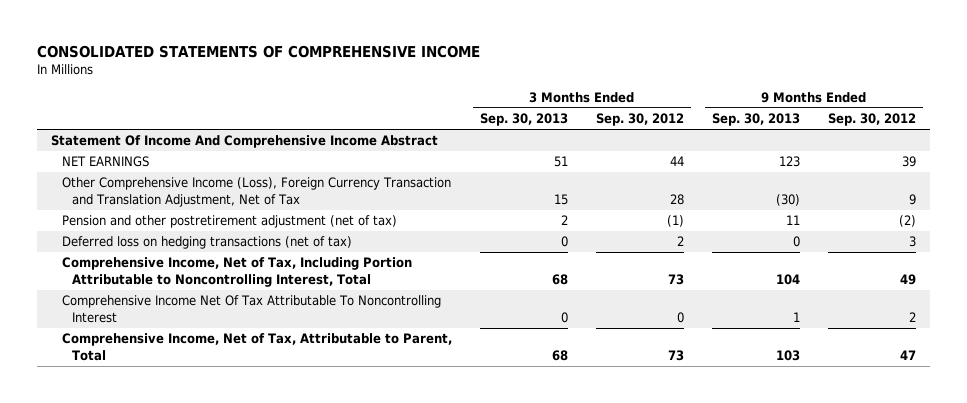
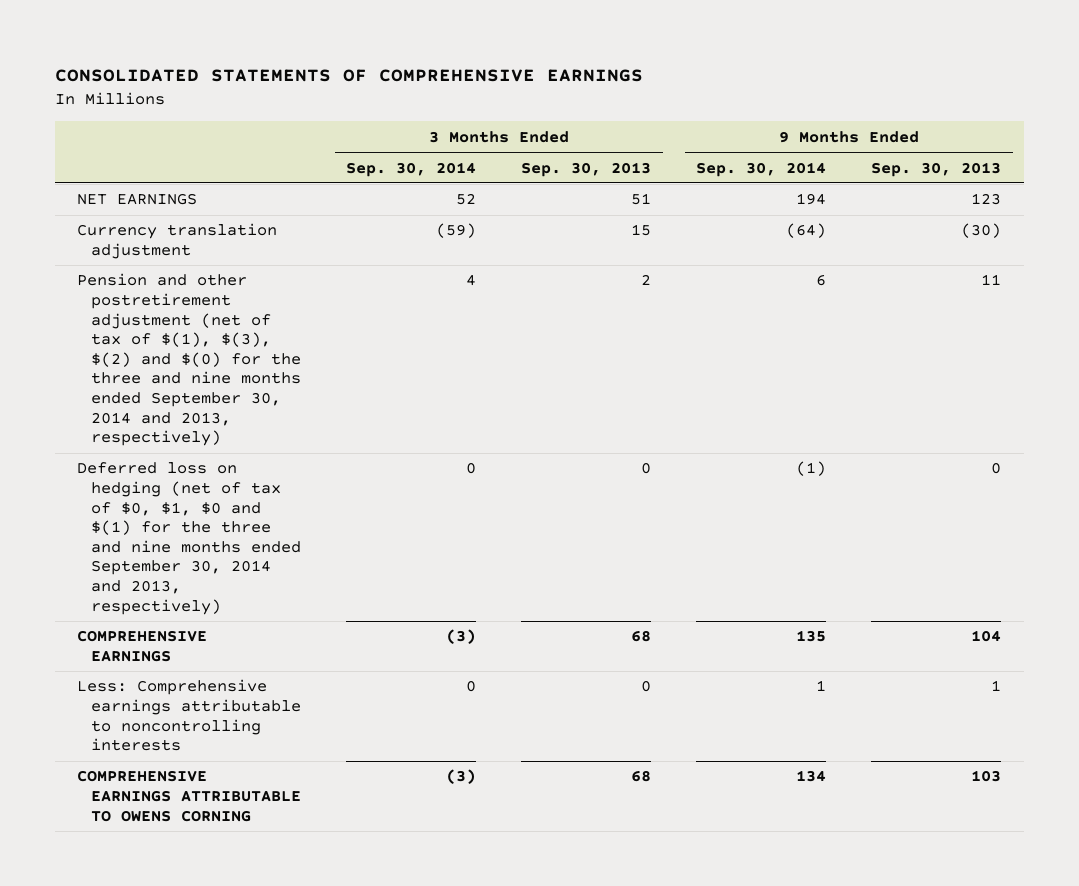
- CONSOLIDATED STATEMENTS OF COMPREHENSIVE INCOME
+ CONSOLIDATED STATEMENTS OF COMPREHENSIVE EARNINGS
- | 3 Months Ended Sep. 30, 2013 | 3 Months Ended Sep. 30, 2012 | 9 Months Ended Sep. 30, 2013 | 9 Months Ended Sep. 30, 2012
+ | 3 Months Ended Sep. 30, 2014 | 3 Months Ended Sep. 30, 2013 | 9 Months Ended Sep. 30, 2014 | 9 Months Ended Sep. 30, 2013
- Statement Of Income And Comprehensive Income Abstract
- Other Comprehensive Income (Loss), Foreign Currency Transaction and Translation Adjustment, Net of Tax | 15 | 28 | (30) | 9
- Pension and other postretirement adjustment (net of tax) | 2 | (1) | 11 | (2)
- Deferred loss on hedging transactions (net of tax) | 0 | 2 | 0 | 3
- Comprehensive Income, Net of Tax, Including Portion Attributable to Noncontrolling Interest, Total | 68 | 73 | 104 | 49
- Comprehensive Income Net Of Tax Attributable To Noncontrolling Interest | 0 | 0 | 1 | 2
- Comprehensive Income, Net of Tax, Attributable to Parent, Total | 68 | 73 | 103 | 47
+ Currency translation adjustment | (59) | 15 | (64) | (30)
+ Pension and other postretirement adjustment (net of tax of $(1), $(3), $(2) and $(0) for the three and nine months ended September 30, 2014 and 2013, respectively) | 4 | 2 | 6 | 11
+ Deferred loss on hedging (net of tax of $0, $1, $0 and $(1) for the three and nine months ended September 30, 2014 and 2013, respectively) | 0 | 0 | (1) | 0
+ COMPREHENSIVE EARNINGS | (3) | 68 | 135 | 104
+ Less: Comprehensive earnings attributable to noncontrolling interests | 0 | 0 | 1 | 1
+ COMPREHENSIVE EARNINGS ATTRIBUTABLE TO OWENS CORNING | (3) | 68 | 134 | 103

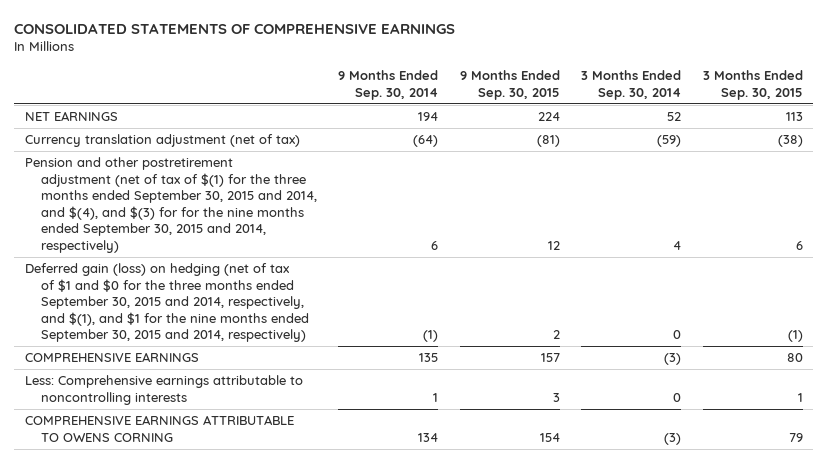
- | 3 Months Ended Sep. 30, 2014 | 3 Months Ended Sep. 30, 2013 | 9 Months Ended Sep. 30, 2014 | 9 Months Ended Sep. 30, 2013
+ | 9 Months Ended Sep. 30, 2014 | 9 Months Ended Sep. 30, 2015 | 3 Months Ended Sep. 30, 2014 | 3 Months Ended Sep. 30, 2015
- Currency translation adjustment | (59) | 15 | (64) | (30)
- Pension and other postretirement adjustment (net of tax of $(1), $(3), $(2) and $(0) for the three and nine months ended September 30, 2014 and 2013, respectively) | 4 | 2 | 6 | 11
- Deferred loss on hedging (net of tax of $0, $1, $0 and $(1) for the three and nine months ended September 30, 2014 and 2013, respectively) | 0 | 0 | (1) | 0
+ Currency translation adjustment (net of tax) | (64) | (81) | (59) | (38)
+ Pension and other postretirement adjustment (net of tax of $(1) for the three months ended September 30, 2015 and 2014, and $(4), and $(3) for for the nine months ended September 30, 2015 and 2014, respectively) | 6 | 12 | 4 | 6
+ Deferred gain (loss) on hedging (net of tax of $1 and $0 for the three months ended September 30, 2015 and 2014, respectively, and $(1), and $1 for the nine months ended September 30, 2015 and 2014, respectively) | (1) | 2 | 0 | (1)

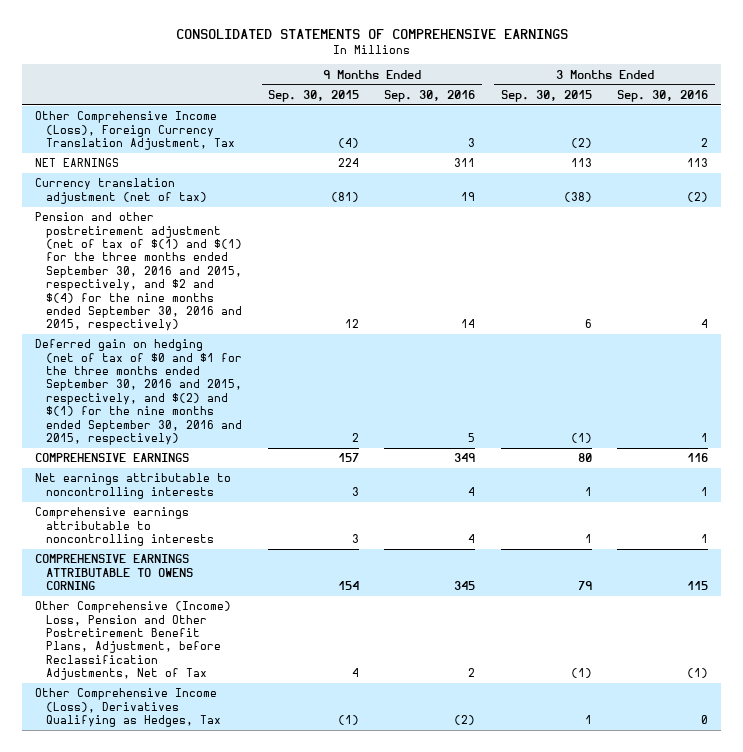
- | 9 Months Ended Sep. 30, 2014 | 9 Months Ended Sep. 30, 2015 | 3 Months Ended Sep. 30, 2014 | 3 Months Ended Sep. 30, 2015
+ | 9 Months Ended Sep. 30, 2015 | 9 Months Ended Sep. 30, 2016 | 3 Months Ended Sep. 30, 2015 | 3 Months Ended Sep. 30, 2016
+ Other Comprehensive Income (Loss), Foreign Currency Translation Adjustment, Tax | (4) | 3 | (2) | 2
- Pension and other postretirement adjustment (net of tax of $(1) for the three months ended September 30, 2015 and 2014, and $(4), and $(3) for for the nine months ended September 30, 2015 and 2014, respectively) | 6 | 12 | 4 | 6
- Deferred gain (loss) on hedging (net of tax of $1 and $0 for the three months ended September 30, 2015 and 2014, respectively, and $(1), and $1 for the nine months ended September 30, 2015 and 2014, respectively) | (1) | 2 | 0 | (1)
+ Pension and other postretirement adjustment (net of tax of $(1) and $(1) for the three months ended September 30, 2016 and 2015, respectively, and $2 and $(4) for the nine months ended September 30, 2016 and 2015, respectively) | 12 | 14 | 6 | 4
+ Deferred gain on hedging (net of tax of $0 and $1 for the three months ended September 30, 2016 and 2015, respectively, and $(2) and $(1) for the nine months ended September 30, 2016 and 2015, respectively) | 2 | 5 | (1) | 1
- Less: Comprehensive earnings attributable to noncontrolling interests | 1 | 3 | 0 | 1
+ Net earnings attributable to noncontrolling interests | 3 | 4 | 1 | 1
+ Comprehensive earnings attributable to noncontrolling interests | 3 | 4 | 1 | 1
+ Other Comprehensive (Income) Loss, Pension and Other Postretirement Benefit Plans, Adjustment, before Reclassification Adjustments, Net of Tax | 4 | 2 | (1) | (1)
+ Other Comprehensive Income (Loss), Derivatives Qualifying as Hedges, Tax | (1) | (2) | 1 | 0

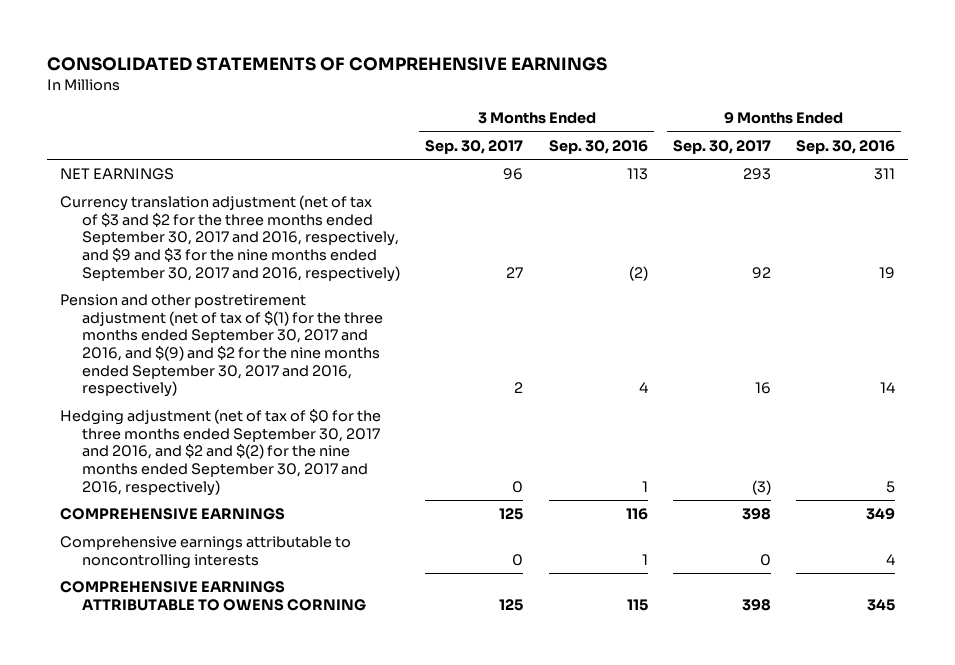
- | 9 Months Ended Sep. 30, 2015 | 9 Months Ended Sep. 30, 2016 | 3 Months Ended Sep. 30, 2015 | 3 Months Ended Sep. 30, 2016
+ | 3 Months Ended Sep. 30, 2017 | 3 Months Ended Sep. 30, 2016 | 9 Months Ended Sep. 30, 2017 | 9 Months Ended Sep. 30, 2016
- Other Comprehensive Income (Loss), Foreign Currency Translation Adjustment, Tax | (4) | 3 | (2) | 2
- Currency translation adjustment (net of tax) | (81) | 19 | (38) | (2)
- Pension and other postretirement adjustment (net of tax of $(1) and $(1) for the three months ended September 30, 2016 and 2015, respectively, and $2 and $(4) for the nine months ended September 30, 2016 and 2015, respectively) | 12 | 14 | 6 | 4
- Deferred gain on hedging (net of tax of $0 and $1 for the three months ended September 30, 2016 and 2015, respectively, and $(2) and $(1) for the nine months ended September 30, 2016 and 2015, respectively) | 2 | 5 | (1) | 1
+ Currency translation adjustment (net of tax of $3 and $2 for the three months ended September 30, 2017 and 2016, respectively, and $9 and $3 for the nine months ended September 30, 2017 and 2016, respectively) | 27 | (2) | 92 | 19
+ Pension and other postretirement adjustment (net of tax of $(1) for the three months ended September 30, 2017 and 2016, and $(9) and $2 for the nine months ended September 30, 2017 and 2016, respectively) | 2 | 4 | 16 | 14
+ Hedging adjustment (net of tax of $0 for the three months ended September 30, 2017 and 2016, and $2 and $(2) for the nine months ended September 30, 2017 and 2016, respectively) | 0 | 1 | (3) | 5
- Net earnings attributable to noncontrolling interests | 3 | 4 | 1 | 1
- Other Comprehensive (Income) Loss, Pension and Other Postretirement Benefit Plans, Adjustment, before Reclassification Adjustments, Net of Tax | 4 | 2 | (1) | (1)
- Other Comprehensive Income (Loss), Derivatives Qualifying as Hedges, Tax | (1) | (2) | 1 | 0

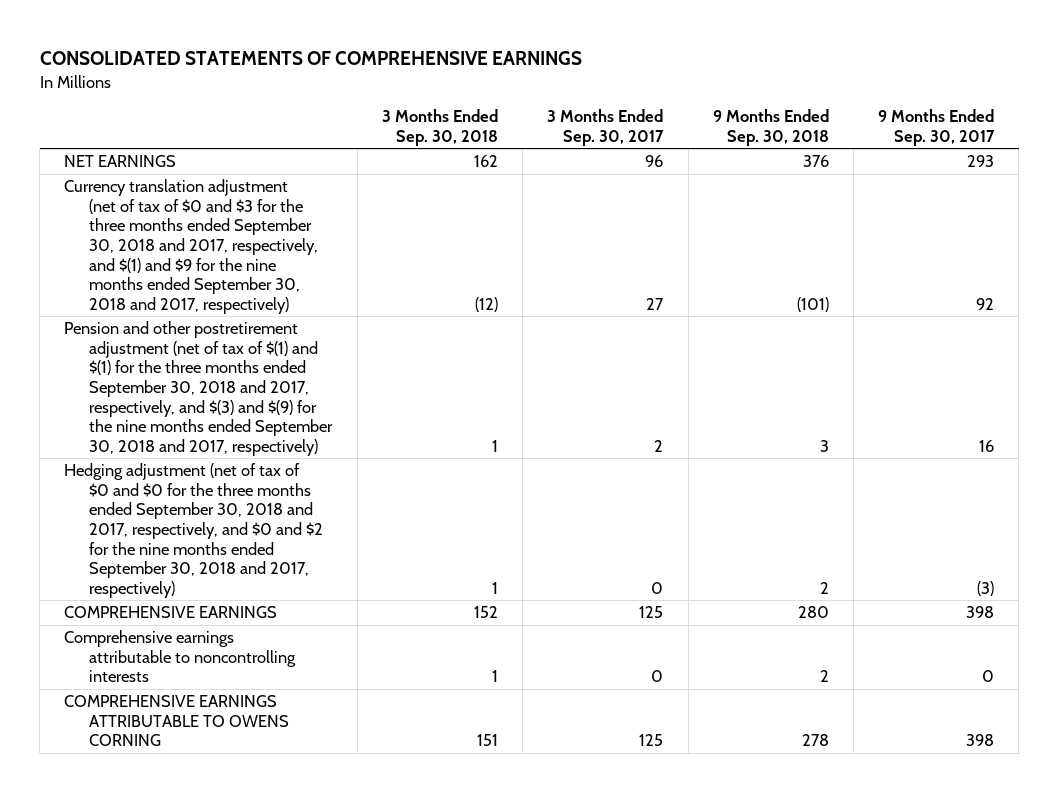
- | 3 Months Ended Sep. 30, 2017 | 3 Months Ended Sep. 30, 2016 | 9 Months Ended Sep. 30, 2017 | 9 Months Ended Sep. 30, 2016
+ | 3 Months Ended Sep. 30, 2018 | 3 Months Ended Sep. 30, 2017 | 9 Months Ended Sep. 30, 2018 | 9 Months Ended Sep. 30, 2017
- Currency translation adjustment (net of tax of $3 and $2 for the three months ended September 30, 2017 and 2016, respectively, and $9 and $3 for the nine months ended September 30, 2017 and 2016, respectively) | 27 | (2) | 92 | 19
- Pension and other postretirement adjustment (net of tax of $(1) for the three months ended September 30, 2017 and 2016, and $(9) and $2 for the nine months ended September 30, 2017 and 2016, respectively) | 2 | 4 | 16 | 14
- Hedging adjustment (net of tax of $0 for the three months ended September 30, 2017 and 2016, and $2 and $(2) for the nine months ended September 30, 2017 and 2016, respectively) | 0 | 1 | (3) | 5
+ Currency translation adjustment (net of tax of $0 and $3 for the three months ended September 30, 2018 and 2017, respectively, and $(1) and $9 for the nine months ended September 30, 2018 and 2017, respectively) | (12) | 27 | (101) | 92
+ Pension and other postretirement adjustment (net of tax of $(1) and $(1) for the three months ended September 30, 2018 and 2017, respectively, and $(3) and $(9) for the nine months ended September 30, 2018 and 2017, respectively) | 1 | 2 | 3 | 16
+ Hedging adjustment (net of tax of $0 and $0 for the three months ended September 30, 2018 and 2017, respectively, and $0 and $2 for the nine months ended September 30, 2018 and 2017, respectively) | 1 | 0 | 2 | (3)

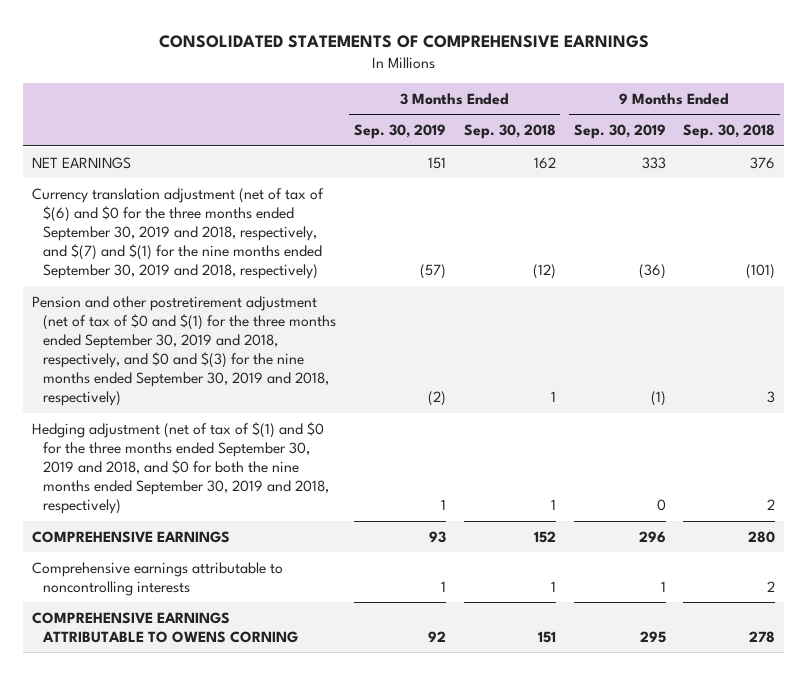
- | 3 Months Ended Sep. 30, 2018 | 3 Months Ended Sep. 30, 2017 | 9 Months Ended Sep. 30, 2018 | 9 Months Ended Sep. 30, 2017
+ | 3 Months Ended Sep. 30, 2019 | 3 Months Ended Sep. 30, 2018 | 9 Months Ended Sep. 30, 2019 | 9 Months Ended Sep. 30, 2018
- Currency translation adjustment (net of tax of $0 and $3 for the three months ended September 30, 2018 and 2017, respectively, and $(1) and $9 for the nine months ended September 30, 2018 and 2017, respectively) | (12) | 27 | (101) | 92
- Pension and other postretirement adjustment (net of tax of $(1) and $(1) for the three months ended September 30, 2018 and 2017, respectively, and $(3) and $(9) for the nine months ended September 30, 2018 and 2017, respectively) | 1 | 2 | 3 | 16
- Hedging adjustment (net of tax of $0 and $0 for the three months ended September 30, 2018 and 2017, respectively, and $0 and $2 for the nine months ended September 30, 2018 and 2017, respectively) | 1 | 0 | 2 | (3)
+ Currency translation adjustment (net of tax of $(6) and $0 for the three months ended September 30, 2019 and 2018, respectively, and $(7) and $(1) for the nine months ended September 30, 2019 and 2018, respectively) | (57) | (12) | (36) | (101)
+ Pension and other postretirement adjustment (net of tax of $0 and $(1) for the three months ended September 30, 2019 and 2018, respectively, and $0 and $(3) for the nine months ended September 30, 2019 and 2018, respectively) | (2) | 1 | (1) | 3
+ Hedging adjustment (net of tax of $(1) and $0 for the three months ended September 30, 2019 and 2018, and $0 for both the nine months ended September 30, 2019 and 2018, respectively) | 1 | 1 | 0 | 2

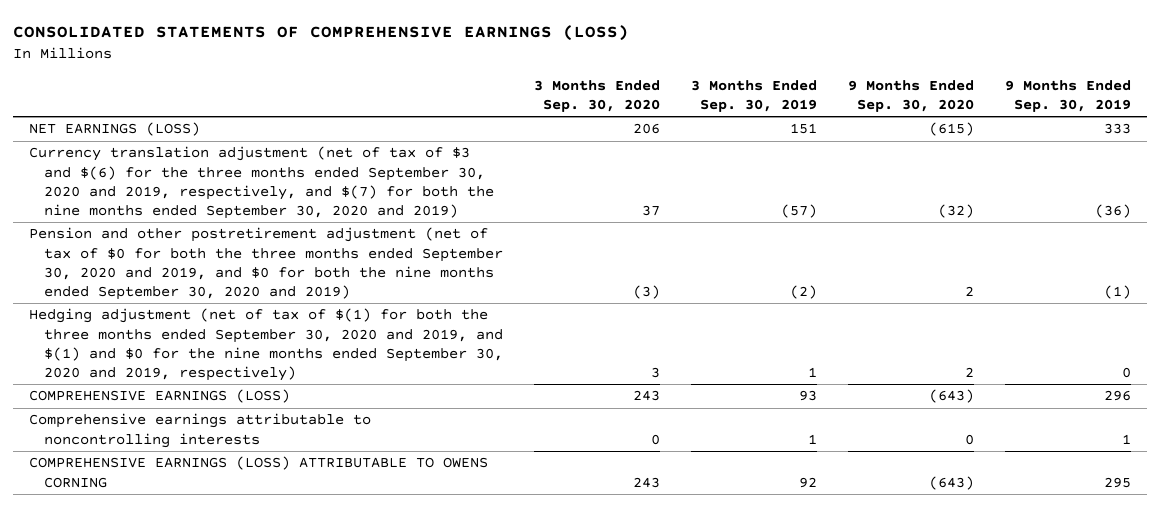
- CONSOLIDATED STATEMENTS OF COMPREHENSIVE EARNINGS
+ CONSOLIDATED STATEMENTS OF COMPREHENSIVE EARNINGS (LOSS)
- | 3 Months Ended Sep. 30, 2019 | 3 Months Ended Sep. 30, 2018 | 9 Months Ended Sep. 30, 2019 | 9 Months Ended Sep. 30, 2018
+ | 3 Months Ended Sep. 30, 2020 | 3 Months Ended Sep. 30, 2019 | 9 Months Ended Sep. 30, 2020 | 9 Months Ended Sep. 30, 2019
- NET EARNINGS | 151 | 162 | 333 | 376
- Currency translation adjustment (net of tax of $(6) and $0 for the three months ended September 30, 2019 and 2018, respectively, and $(7) and $(1) for the nine months ended September 30, 2019 and 2018, respectively) | (57) | (12) | (36) | (101)
- Pension and other postretirement adjustment (net of tax of $0 and $(1) for the three months ended September 30, 2019 and 2018, respectively, and $0 and $(3) for the nine months ended September 30, 2019 and 2018, respectively) | (2) | 1 | (1) | 3
- Hedging adjustment (net of tax of $(1) and $0 for the three months ended September 30, 2019 and 2018, and $0 for both the nine months ended September 30, 2019 and 2018, respectively) | 1 | 1 | 0 | 2
- COMPREHENSIVE EARNINGS | 93 | 152 | 296 | 280
+ NET EARNINGS (LOSS) | 206 | 151 | (615) | 333
+ Currency translation adjustment (net of tax of $3 and $(6) for the three months ended September 30, 2020 and 2019, respectively, and $(7) for both the nine months ended September 30, 2020 and 2019) | 37 | (57) | (32) | (36)
+ Pension and other postretirement adjustment (net of tax of $0 for both the three months ended September 30, 2020 and 2019, and $0 for both the nine months ended September 30, 2020 and 2019) | (3) | (2) | 2 | (1)
+ Hedging adjustment (net of tax of $(1) for both the three months ended September 30, 2020 and 2019, and $(1) and $0 for the nine months ended September 30, 2020 and 2019, respectively) | 3 | 1 | 2 | 0
+ COMPREHENSIVE EARNINGS (LOSS) | 243 | 93 | (643) | 296
- COMPREHENSIVE EARNINGS ATTRIBUTABLE TO OWENS CORNING | 92 | 151 | 295 | 278
+ COMPREHENSIVE EARNINGS (LOSS) ATTRIBUTABLE TO OWENS CORNING | 243 | 92 | (643) | 295

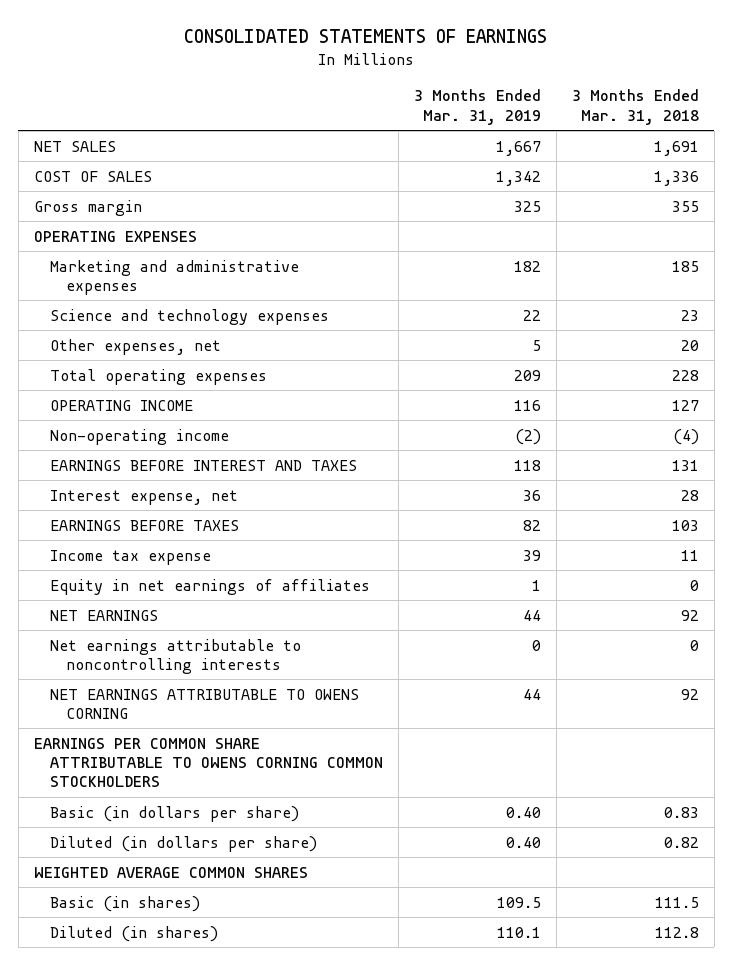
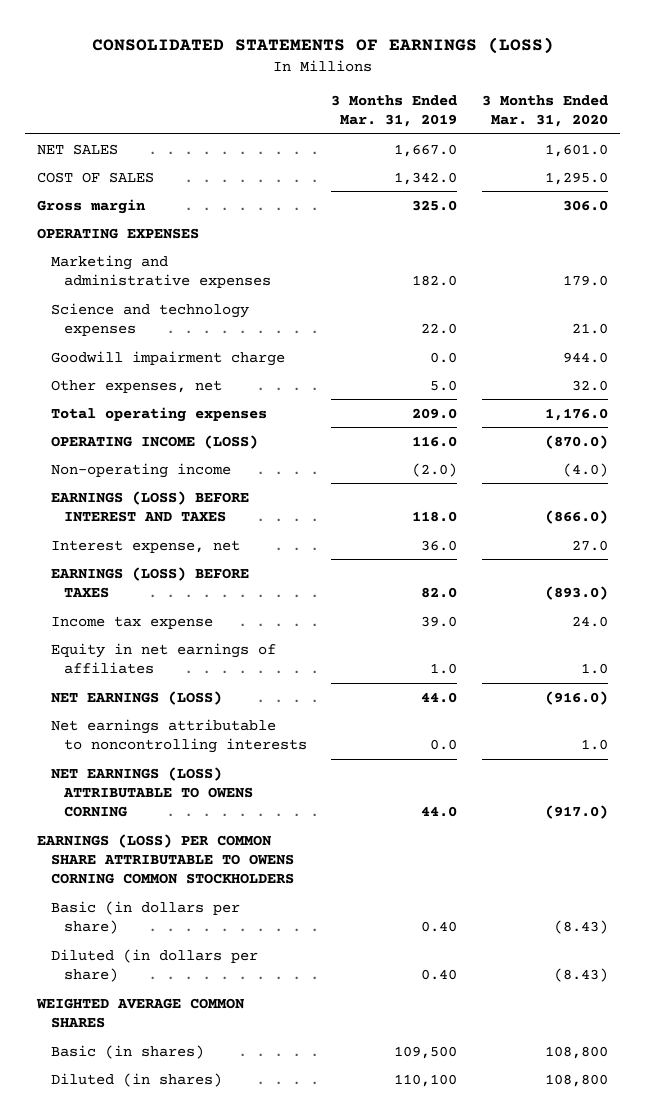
- CONSOLIDATED STATEMENTS OF EARNINGS
+ CONSOLIDATED STATEMENTS OF EARNINGS (LOSS)
- | 3 Months Ended Mar. 31, 2019 | 3 Months Ended Mar. 31, 2018
+ | 3 Months Ended Mar. 31, 2019 | 3 Months Ended Mar. 31, 2020
- NET SALES | 1,667 | 1,691
- COST OF SALES | 1,342 | 1,336
- Gross margin | 325 | 355
+ NET SALES | 1,667.0 | 1,601.0
+ COST OF SALES | 1,342.0 | 1,295.0
+ Gross margin | 325.0 | 306.0
- Marketing and administrative expenses | 182 | 185
- Science and technology expenses | 22 | 23
- Other expenses, net | 5 | 20
- Total operating expenses | 209 | 228
- OPERATING INCOME | 116 | 127
- Non-operating income | (2) | (4)
- EARNINGS BEFORE INTEREST AND TAXES | 118 | 131
- Interest expense, net | 36 | 28
- EARNINGS BEFORE TAXES | 82 | 103
- Income tax expense | 39 | 11
- Equity in net earnings of affiliates | 1 | 0
- NET EARNINGS | 44 | 92
- Net earnings attributable to noncontrolling interests | 0 | 0
- NET EARNINGS ATTRIBUTABLE TO OWENS CORNING | 44 | 92
- EARNINGS PER COMMON SHARE ATTRIBUTABLE TO OWENS CORNING COMMON STOCKHOLDERS
+ Marketing and administrative expenses | 182.0 | 179.0
+ Science and technology expenses | 22.0 | 21.0
+ Goodwill impairment charge | 0.0 | 944.0
+ Other expenses, net | 5.0 | 32.0
+ Total operating expenses | 209.0 | 1,176.0
+ OPERATING INCOME (LOSS) | 116.0 | (870.0)
+ Non-operating income | (2.0) | (4.0)
+ EARNINGS (LOSS) BEFORE INTEREST AND TAXES | 118.0 | (866.0)
+ Interest expense, net | 36.0 | 27.0
+ EARNINGS (LOSS) BEFORE TAXES | 82.0 | (893.0)
+ Income tax expense | 39.0 | 24.0
+ Equity in net earnings of affiliates | 1.0 | 1.0
+ NET EARNINGS (LOSS) | 44.0 | (916.0)
+ Net earnings attributable to noncontrolling interests | 0.0 | 1.0
+ NET EARNINGS (LOSS) ATTRIBUTABLE TO OWENS CORNING | 44.0 | (917.0)
+ EARNINGS (LOSS) PER COMMON SHARE ATTRIBUTABLE TO OWENS CORNING COMMON STOCKHOLDERS
- Basic (in shares) | 109.5 | 111.5
- Diluted (in shares) | 110.1 | 112.8
+ Basic (in shares) | 109,500 | 108,800
+ Diluted (in shares) | 110,100 | 108,800

